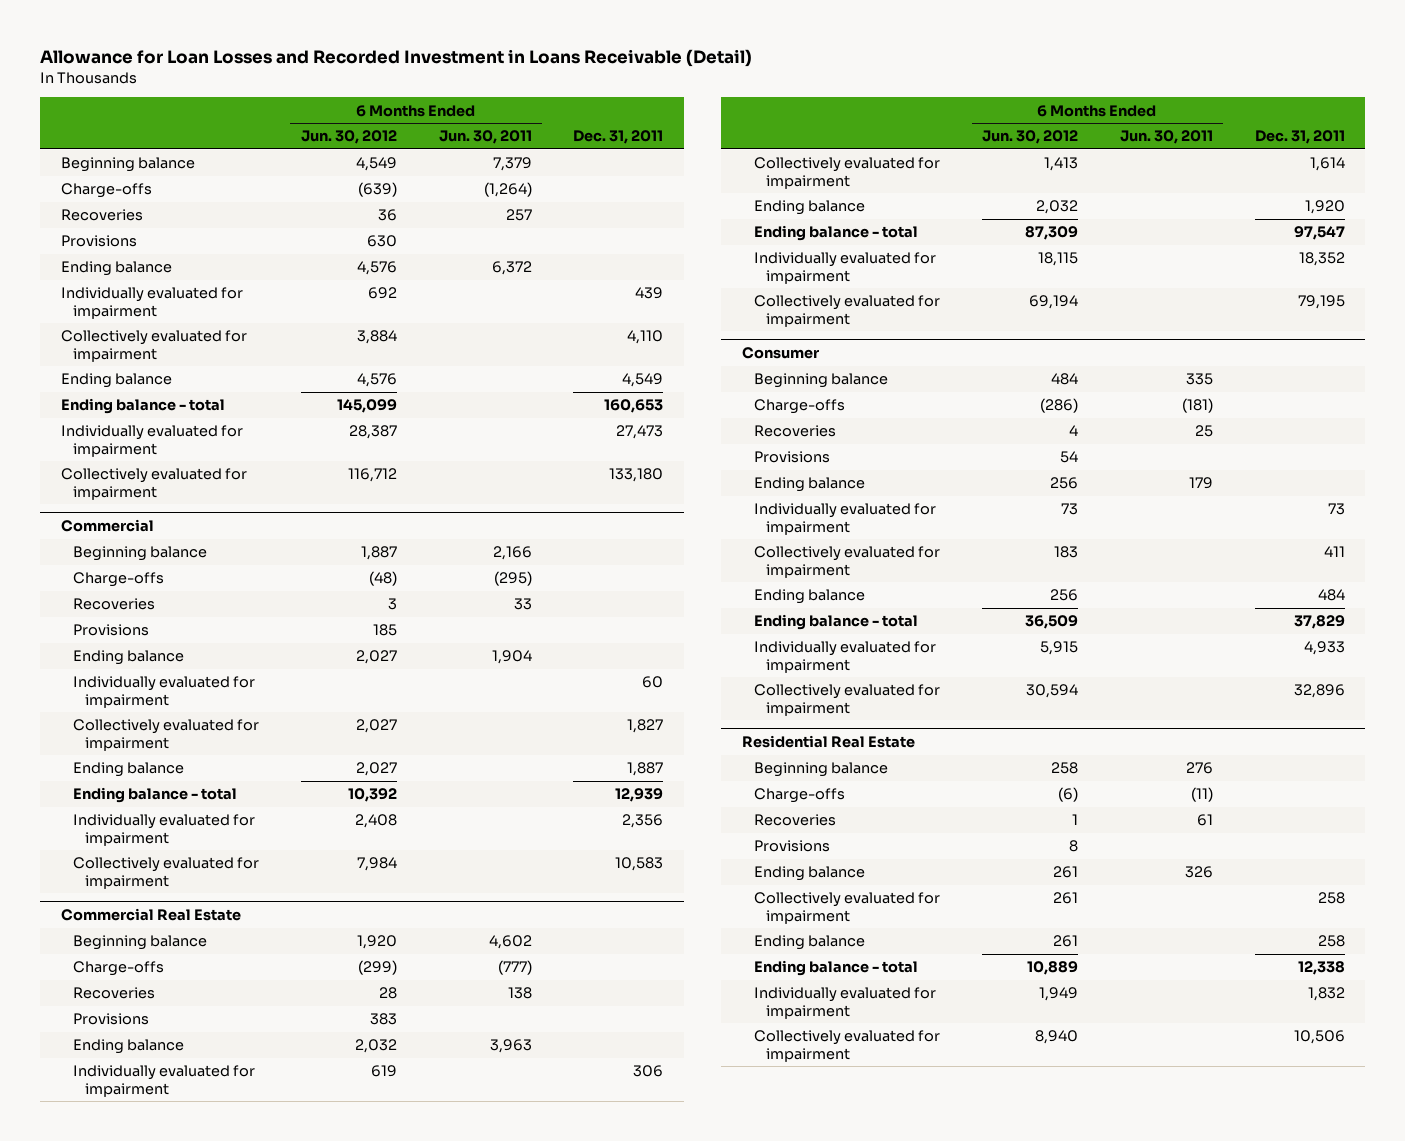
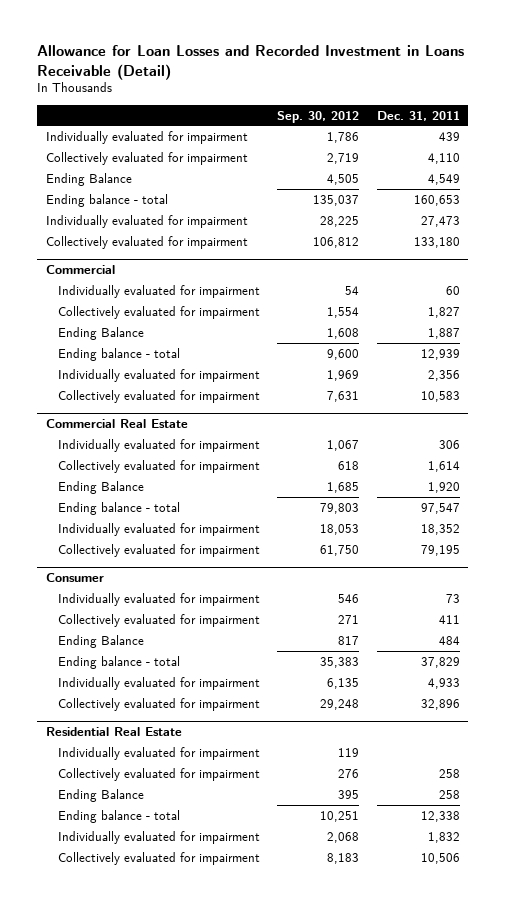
- | 6 Months Ended Jun. 30, 2012 | 6 Months Ended Jun. 30, 2011 | Dec. 31, 2011
+ | Sep. 30, 2012 | Dec. 31, 2011
- Beginning balance | 4,549 | 7,379 |
- Charge-offs | (639) | (1,264) |
- Recoveries | 36 | 257 |
- Provisions | 630 | |
- Ending balance | 4,576 | 6,372 |
- Ending balance | 4,576 | | 4,549
+ Ending Balance | 4,505 | 4,549
@ Commercial
- Beginning balance | 1,887 | 2,166 |
- Charge-offs | (48) | (295) |
- Recoveries | 3 | 33 |
- Provisions | 185 | |
- Ending balance | 2,027 | 1,904 |
- Ending balance | 2,027 | | 1,887
+ Ending Balance | 1,608 | 1,887
@ Commercial Real Estate
- Beginning balance | 1,920 | 4,602 |
- Charge-offs | (299) | (777) |
- Recoveries | 28 | 138 |
- Provisions | 383 | |
- Ending balance | 2,032 | 3,963 |
- Ending balance | 2,032 | | 1,920
+ Ending Balance | 1,685 | 1,920
@ Consumer
- Beginning balance | 484 | 335 |
- Charge-offs | (286) | (181) |
- Recoveries | 4 | 25 |
- Provisions | 54 | |
- Ending balance | 256 | 179 |
- Ending balance | 256 | | 484
+ Ending Balance | 817 | 484
@ Residential Real Estate
- Beginning balance | 258 | 276 |
- Charge-offs | (6) | (11) |
- Recoveries | 1 | 61 |
- Provisions | 8 | |
- Ending balance | 261 | 326 |
+ Individually evaluated for impairment | 119 |
- Ending balance | 261 | | 258
+ Ending Balance | 395 | 258

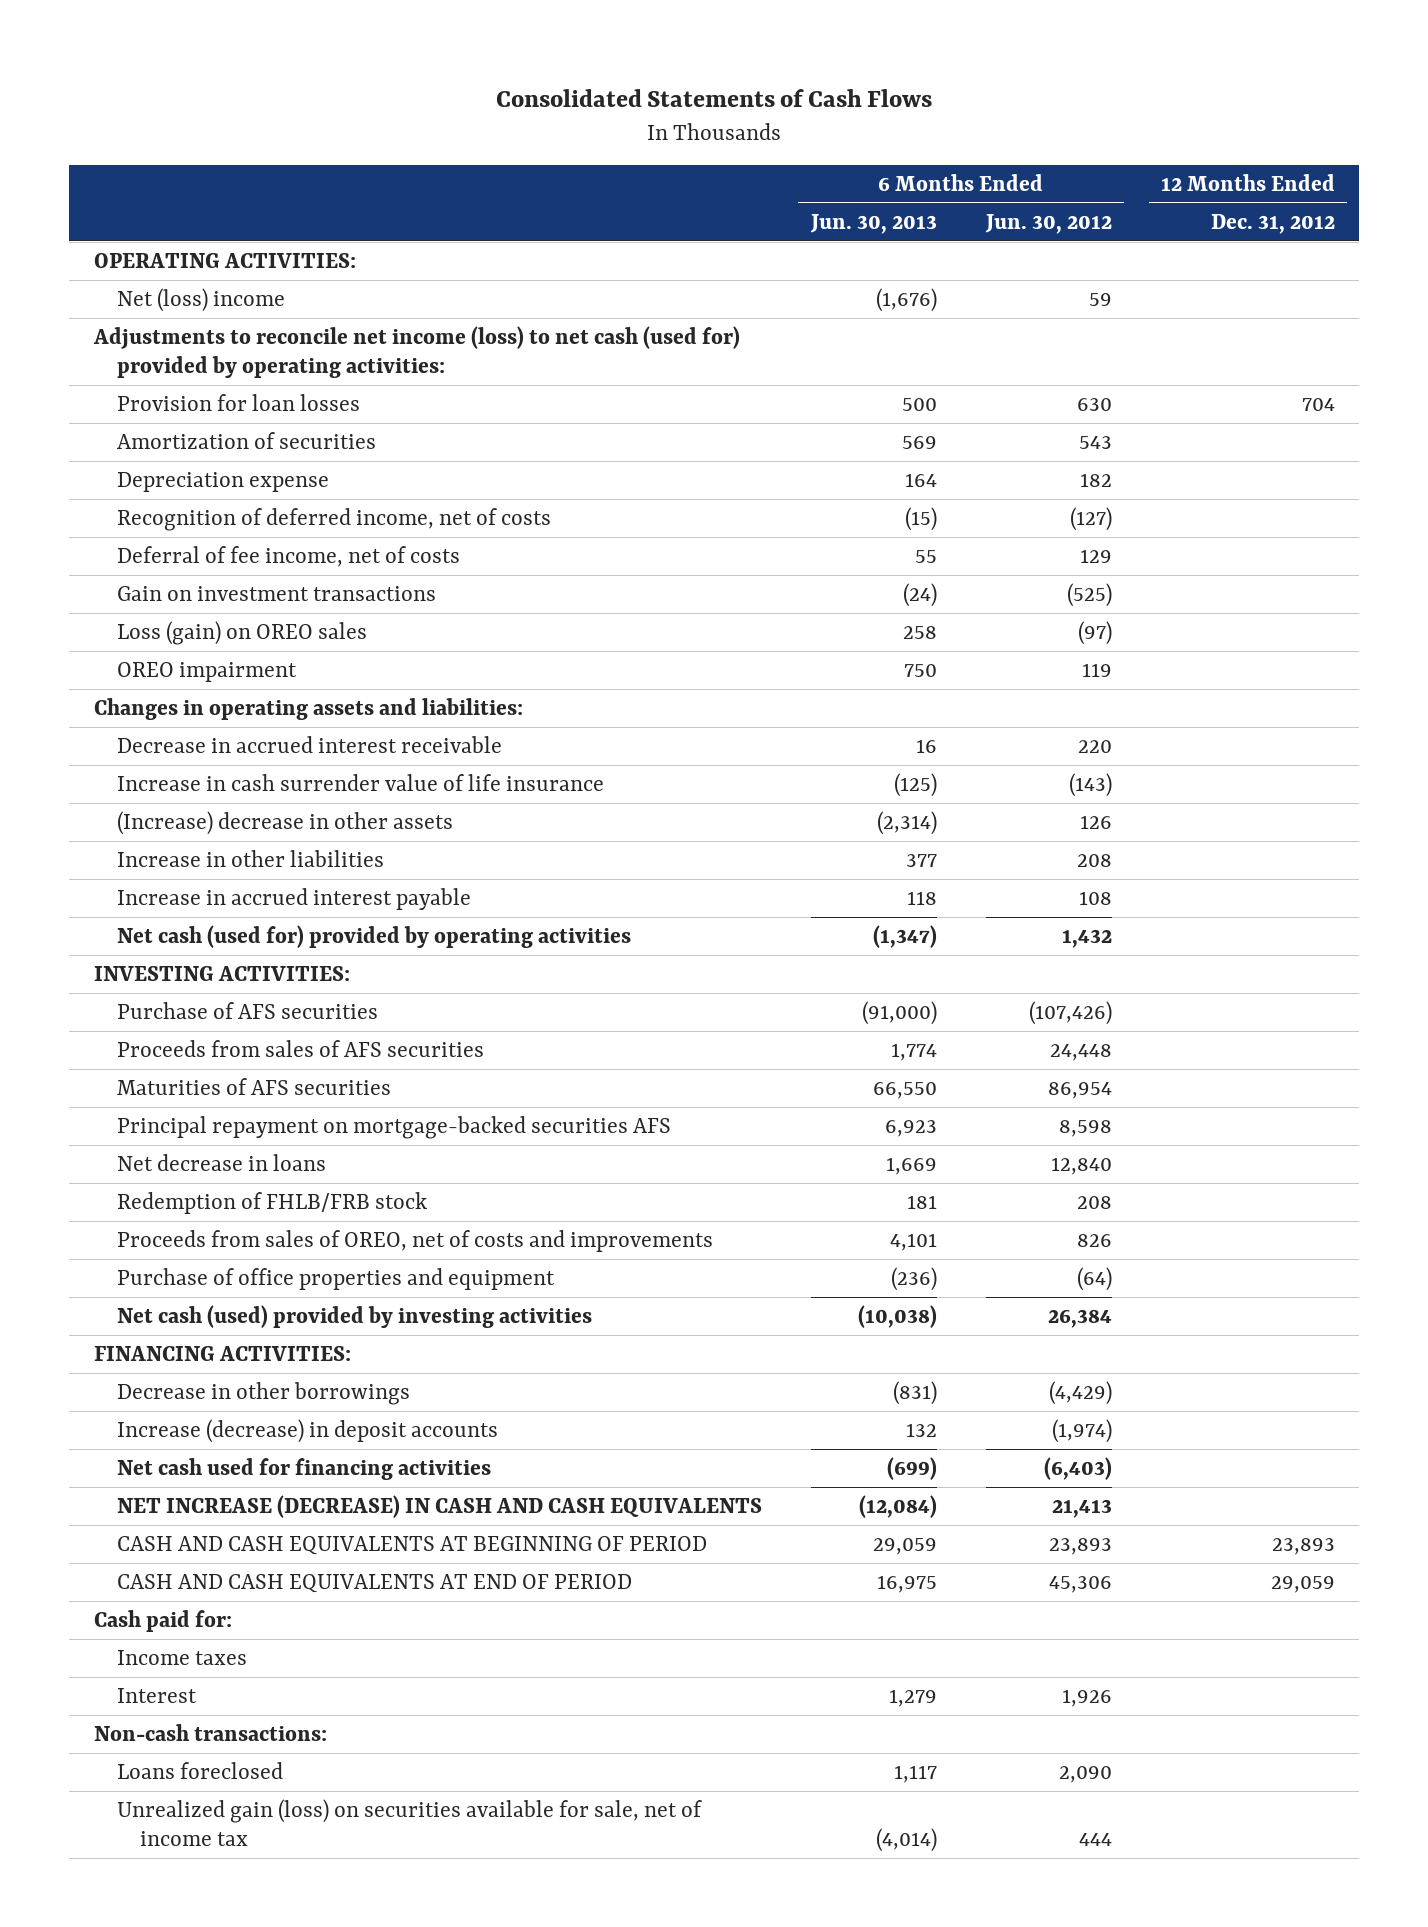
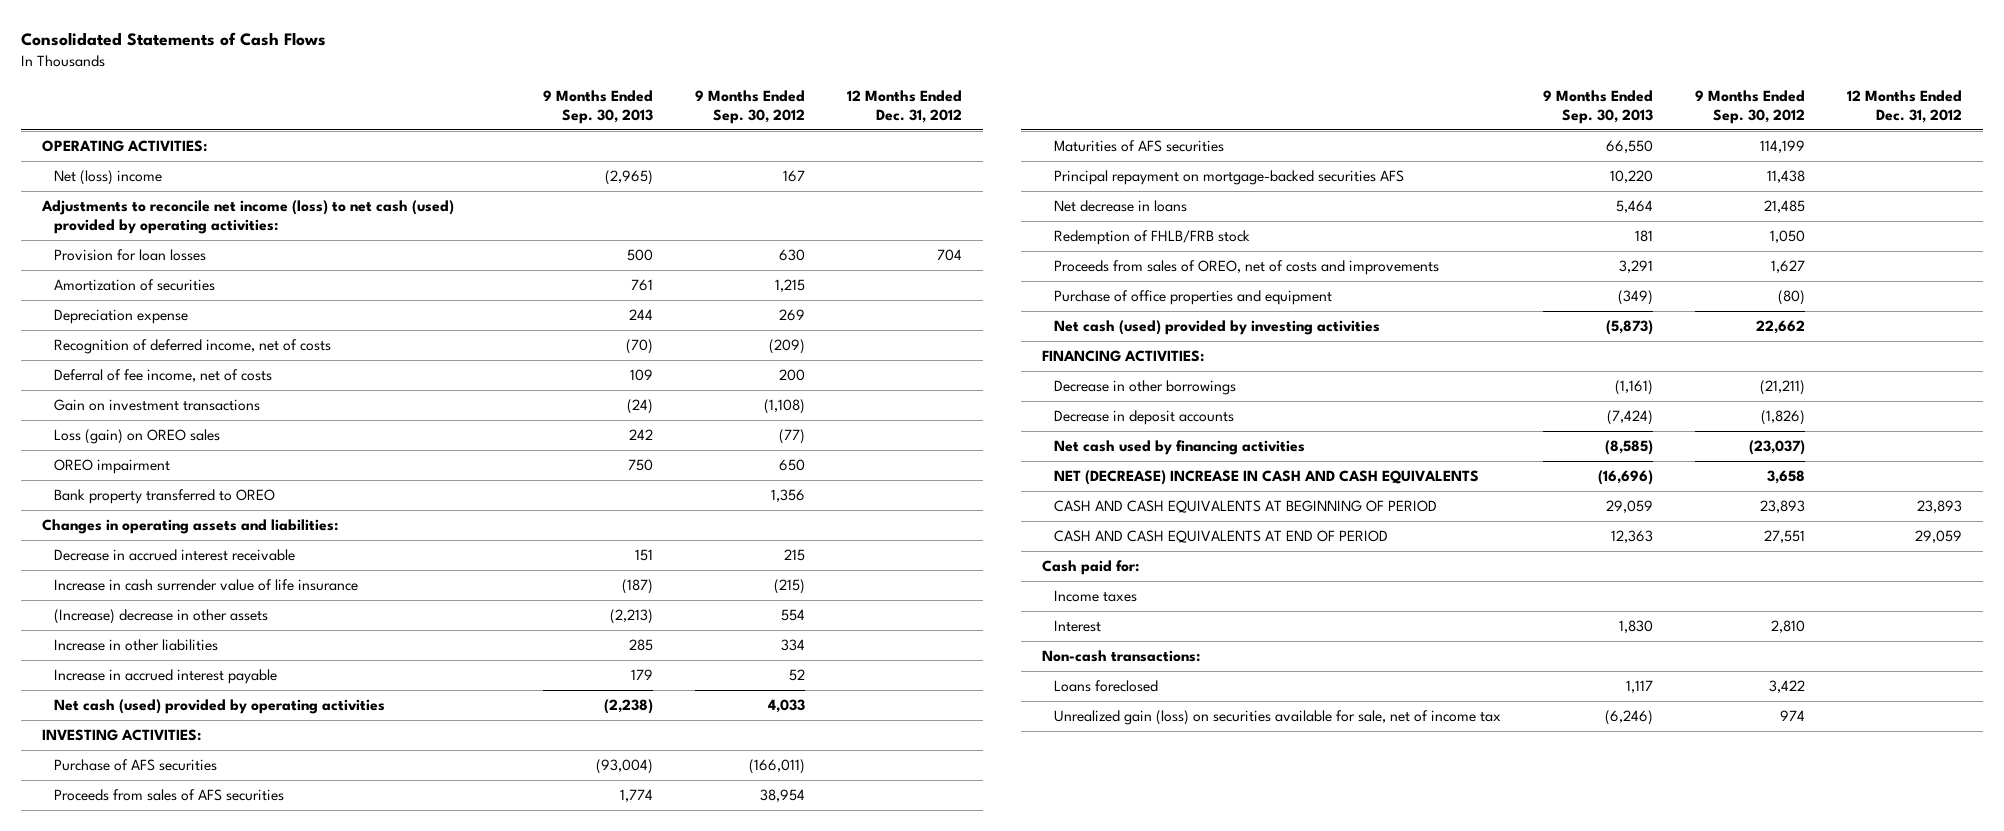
- | 6 Months Ended Jun. 30, 2013 | 6 Months Ended Jun. 30, 2012 | 12 Months Ended Dec. 31, 2012
+ | 9 Months Ended Sep. 30, 2013 | 9 Months Ended Sep. 30, 2012 | 12 Months Ended Dec. 31, 2012
- Adjustments to reconcile net income (loss) to net cash (used for) provided by operating activities:
+ Adjustments to reconcile net income (loss) to net cash (used) provided by operating activities:
+ Bank property transferred to OREO | | 1,356 |
- Net cash (used for) provided by operating activities | (1,347) | 1,432 |
+ Net cash (used) provided by operating activities | (2,238) | 4,033 |
- Increase (decrease) in deposit accounts | 132 | (1,974) |
- Net cash used for financing activities | (699) | (6,403) |
- NET INCREASE (DECREASE) IN CASH AND CASH EQUIVALENTS | (12,084) | 21,413 |
+ Decrease in deposit accounts | (7,424) | (1,826) |
+ Net cash used by financing activities | (8,585) | (23,037) |
+ NET (DECREASE) INCREASE IN CASH AND CASH EQUIVALENTS | (16,696) | 3,658 |

